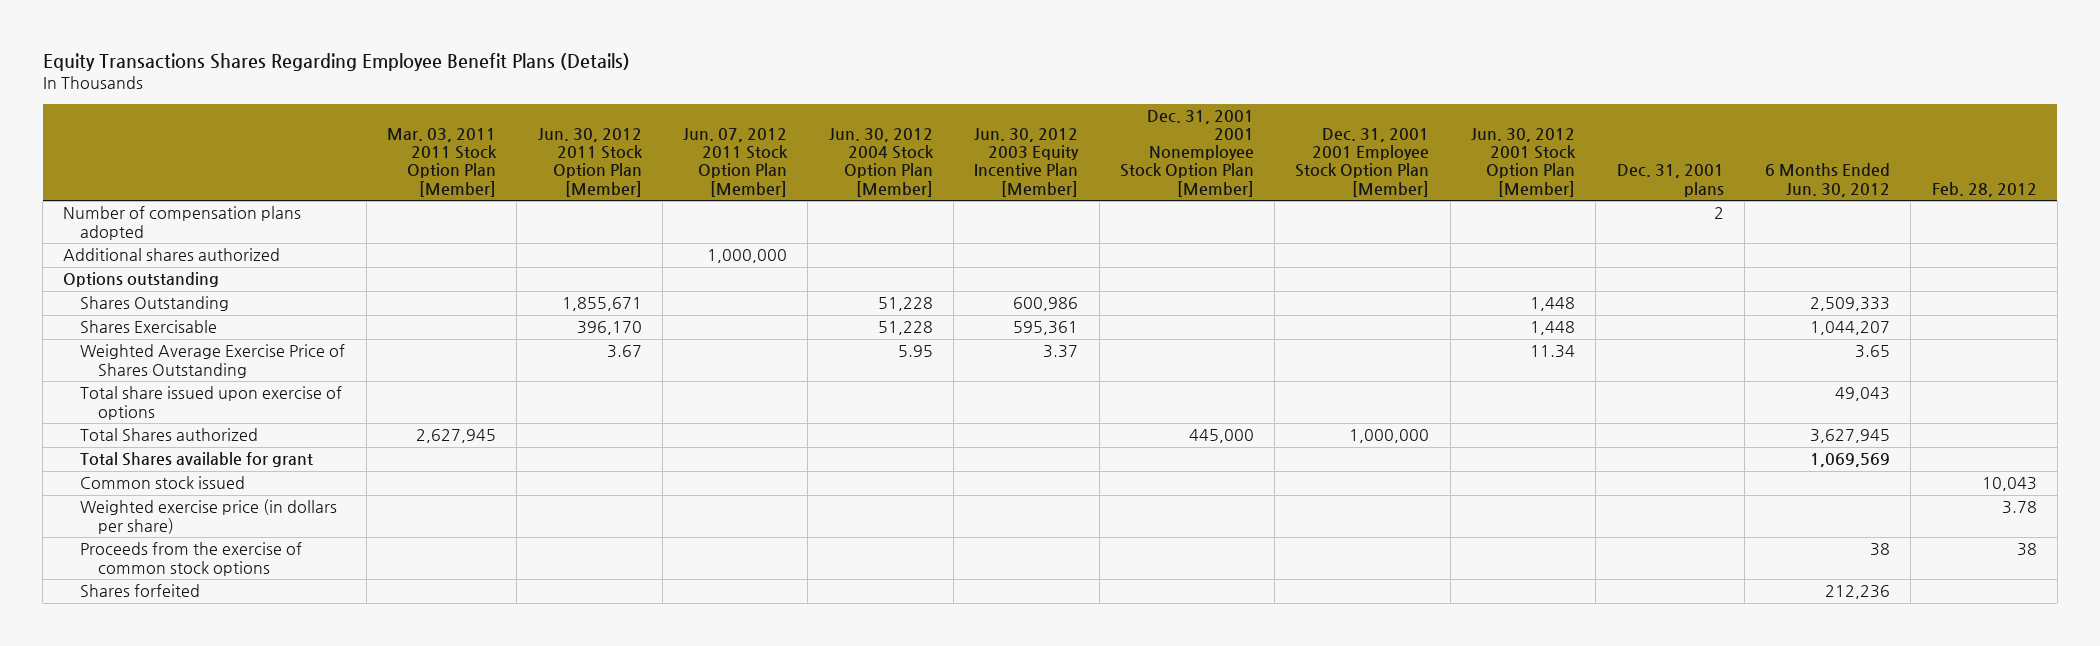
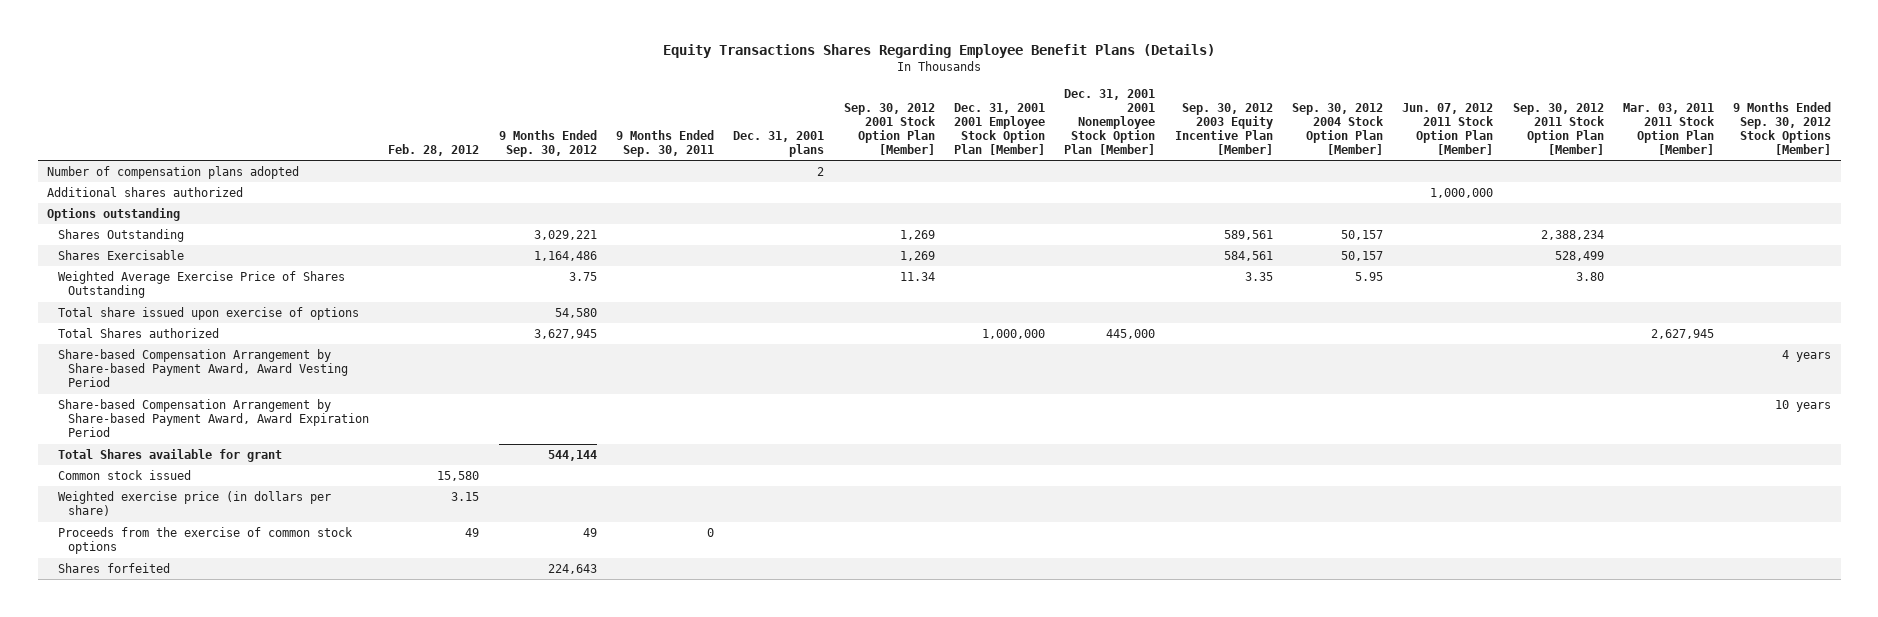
- | Mar. 03, 2011 2011 Stock Option Plan [Member] | Jun. 30, 2012 2011 Stock Option Plan [Member] | Jun. 07, 2012 2011 Stock Option Plan [Member] | Jun. 30, 2012 2004 Stock Option Plan [Member] | Jun. 30, 2012 2003 Equity Incentive Plan [Member] | Dec. 31, 2001 2001 Nonemployee Stock Option Plan [Member] | Dec. 31, 2001 2001 Employee Stock Option Plan [Member] | Jun. 30, 2012 2001 Stock Option Plan [Member] | Dec. 31, 2001 plans | 6 Months Ended Jun. 30, 2012 | Feb. 28, 2012
+ | Feb. 28, 2012 | 9 Months Ended Sep. 30, 2012 | 9 Months Ended Sep. 30, 2011 | Dec. 31, 2001 plans | Sep. 30, 2012 2001 Stock Option Plan [Member] | Dec. 31, 2001 2001 Employee Stock Option Plan [Member] | Dec. 31, 2001 2001 Nonemployee Stock Option Plan [Member] | Sep. 30, 2012 2003 Equity Incentive Plan [Member] | Sep. 30, 2012 2004 Stock Option Plan [Member] | Jun. 07, 2012 2011 Stock Option Plan [Member] | Sep. 30, 2012 2011 Stock Option Plan [Member] | Mar. 03, 2011 2011 Stock Option Plan [Member] | 9 Months Ended Sep. 30, 2012 Stock Options [Member]
+ Share-based Compensation Arrangement by Share-based Payment Award, Award Vesting Period | | | | | | | | | | | | | 4 years
+ Share-based Compensation Arrangement by Share-based Payment Award, Award Expiration Period | | | | | | | | | | | | | 10 years
- Common stock issued | | | | | | | | | | | 10,043
- Weighted exercise price (in dollars per share) | | | | | | | | | | | 3.78
- Proceeds from the exercise of common stock options | | | | | | | | | | 38 | 38
+ Common stock issued | 15,580 | | | | | | | | | | | |
+ Weighted exercise price (in dollars per share) | 3.15 | | | | | | | | | | | |
+ Proceeds from the exercise of common stock options | 49 | 49 | 0 | | | | | | | | | |

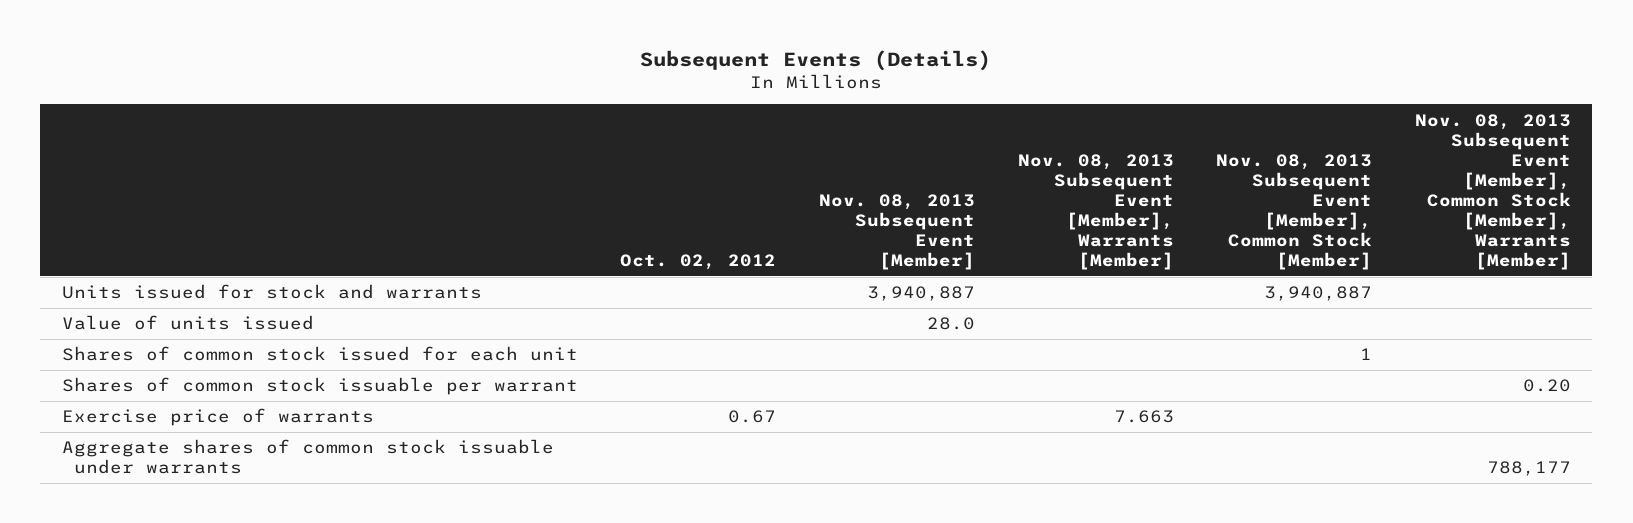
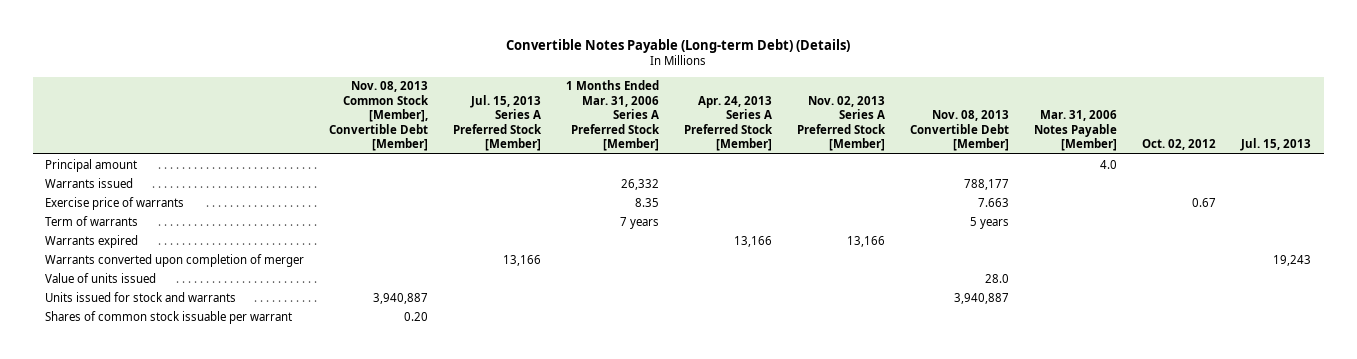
- Subsequent Events (Details)
+ Convertible Notes Payable (Long-term Debt) (Details)
- | Oct. 02, 2012 | Nov. 08, 2013 Subsequent Event [Member] | Nov. 08, 2013 Subsequent Event [Member], Warrants [Member] | Nov. 08, 2013 Subsequent Event [Member], Common Stock [Member] | Nov. 08, 2013 Subsequent Event [Member], Common Stock [Member], Warrants [Member]
+ | Nov. 08, 2013 Common Stock [Member], Convertible Debt [Member] | Jul. 15, 2013 Series A Preferred Stock [Member] | 1 Months Ended Mar. 31, 2006 Series A Preferred Stock [Member] | Apr. 24, 2013 Series A Preferred Stock [Member] | Nov. 02, 2013 Series A Preferred Stock [Member] | Nov. 08, 2013 Convertible Debt [Member] | Mar. 31, 2006 Notes Payable [Member] | Oct. 02, 2012 | Jul. 15, 2013
+ Principal amount | | | | | | | 4.0 | |
+ Warrants issued | | | 26,332 | | | 788,177 | | |
moved up: Exercise price of warrants | | | 8.35 | | | 7.663 | | 0.67 |
+ Term of warrants | | | 7 years | | | 5 years | | |
+ Warrants expired | | | | 13,166 | 13,166 | | | |
+ Warrants converted upon completion of merger | | 13,166 | | | | | | | 19,243
- Shares of common stock issued for each unit | | | | 1 |
moved down: Units issued for stock and warrants | 3,940,887 | | | | | 3,940,887 | | |
- Aggregate shares of common stock issuable under warrants | | | | | 788,177

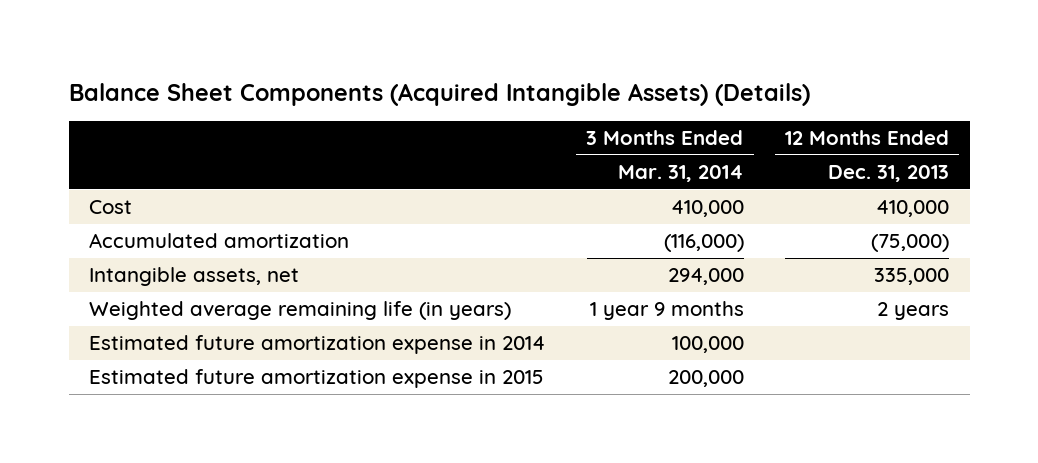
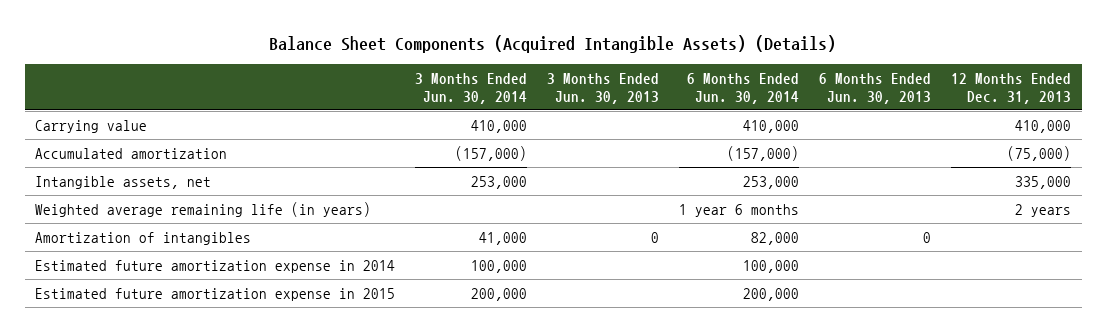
- | 3 Months Ended Mar. 31, 2014 | 12 Months Ended Dec. 31, 2013
+ | 3 Months Ended Jun. 30, 2014 | 3 Months Ended Jun. 30, 2013 | 6 Months Ended Jun. 30, 2014 | 6 Months Ended Jun. 30, 2013 | 12 Months Ended Dec. 31, 2013
- Cost | 410,000 | 410,000
+ Carrying value | 410,000 | | 410,000 | | 410,000
+ Amortization of intangibles | 41,000 | 0 | 82,000 | 0 |

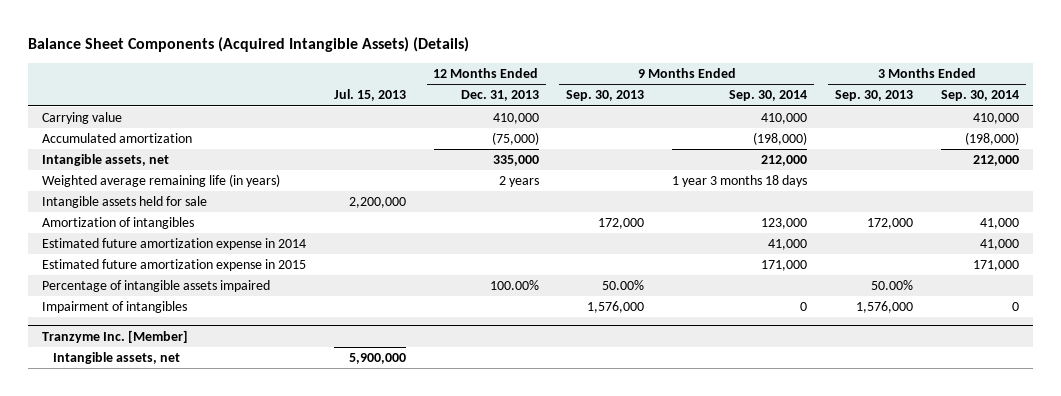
- | 3 Months Ended Jun. 30, 2014 | 3 Months Ended Jun. 30, 2013 | 6 Months Ended Jun. 30, 2014 | 6 Months Ended Jun. 30, 2013 | 12 Months Ended Dec. 31, 2013
+ | Jul. 15, 2013 | 12 Months Ended Dec. 31, 2013 | 9 Months Ended Sep. 30, 2013 | 9 Months Ended Sep. 30, 2014 | 3 Months Ended Sep. 30, 2013 | 3 Months Ended Sep. 30, 2014
+ Intangible assets held for sale | 2,200,000 | | | | |
+ Percentage of intangible assets impaired | | 100.00% | 50.00% | | 50.00% |
+ Impairment of intangibles | | | 1,576,000 | 0 | 1,576,000 | 0
+ Tranzyme Inc. [Member]
+ Intangible assets, net | 5,900,000 | | | | |

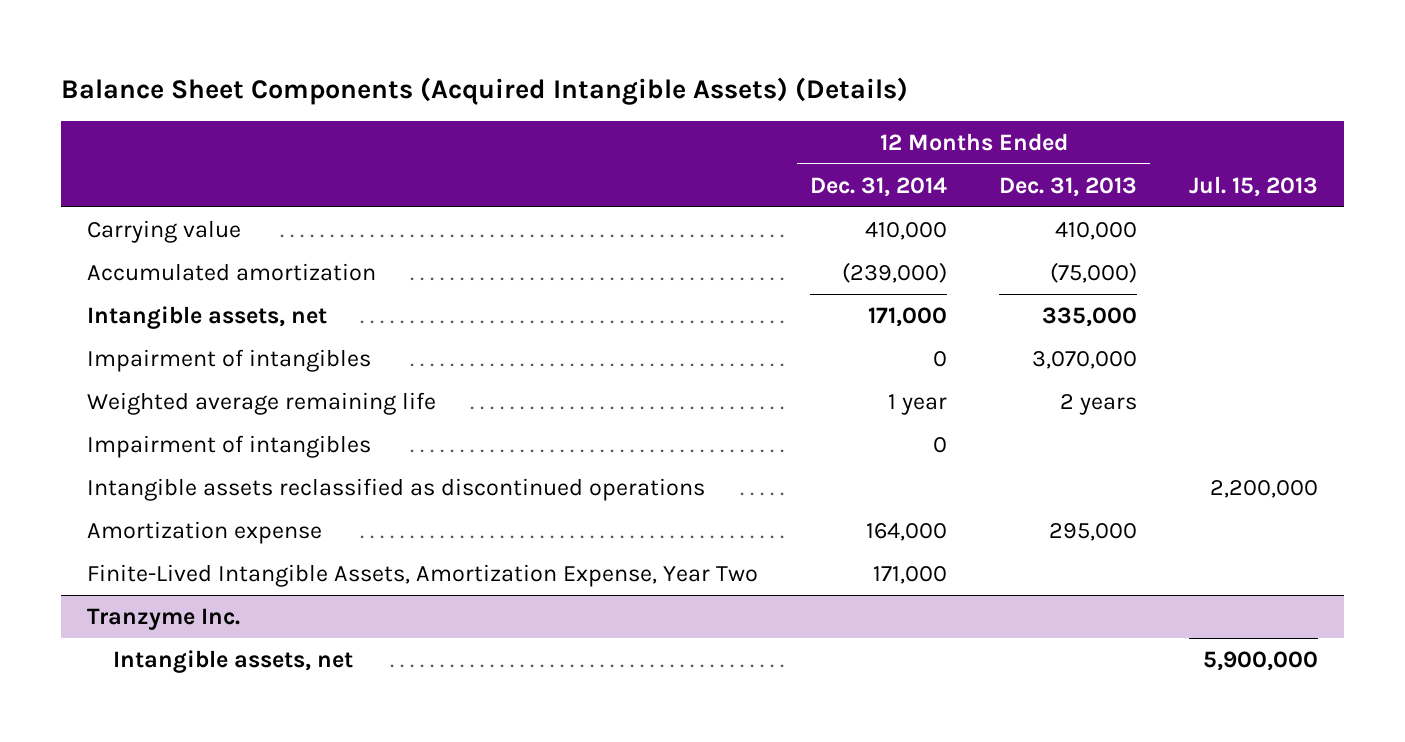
- | Jul. 15, 2013 | 12 Months Ended Dec. 31, 2013 | 9 Months Ended Sep. 30, 2013 | 9 Months Ended Sep. 30, 2014 | 3 Months Ended Sep. 30, 2013 | 3 Months Ended Sep. 30, 2014
+ | 12 Months Ended Dec. 31, 2014 | 12 Months Ended Dec. 31, 2013 | Jul. 15, 2013
- Weighted average remaining life (in years) | | 2 years | | 1 year 3 months 18 days | |
- Intangible assets held for sale | 2,200,000 | | | | |
- Amortization of intangibles | | | 172,000 | 123,000 | 172,000 | 41,000
- Estimated future amortization expense in 2014 | | | | 41,000 | | 41,000
- Estimated future amortization expense in 2015 | | | | 171,000 | | 171,000
- Percentage of intangible assets impaired | | 100.00% | 50.00% | | 50.00% |
+ Impairment of intangibles | 0 | 3,070,000 |
+ Weighted average remaining life | 1 year | 2 years |
- Tranzyme Inc. [Member]
+ Intangible assets reclassified as discontinued operations | | | 2,200,000
+ Amortization expense | 164,000 | 295,000 |
+ Finite-Lived Intangible Assets, Amortization Expense, Year Two | 171,000 | |
+ Tranzyme Inc.

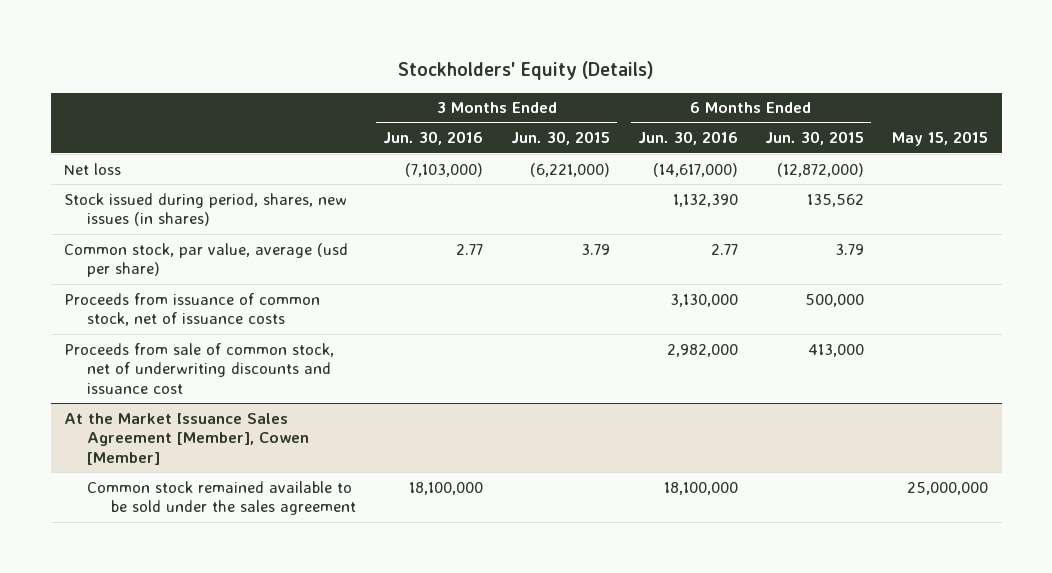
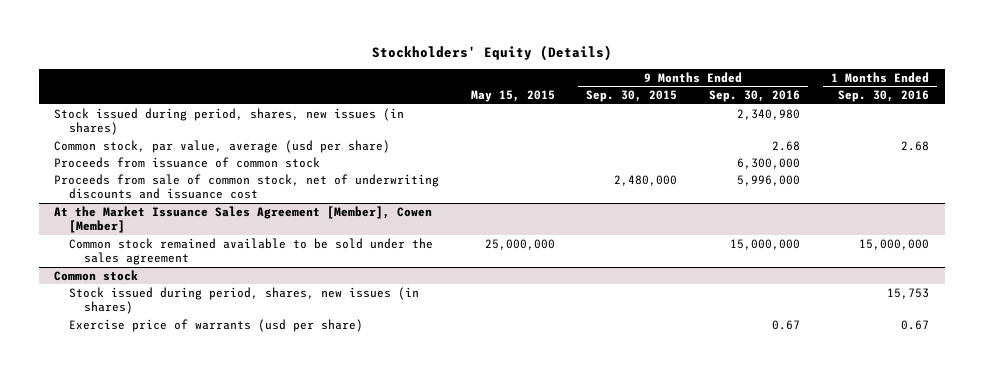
- | 3 Months Ended Jun. 30, 2016 | 3 Months Ended Jun. 30, 2015 | 6 Months Ended Jun. 30, 2016 | 6 Months Ended Jun. 30, 2015 | May 15, 2015
+ | May 15, 2015 | 9 Months Ended Sep. 30, 2015 | 9 Months Ended Sep. 30, 2016 | 1 Months Ended Sep. 30, 2016
- Net loss | (7,103,000) | (6,221,000) | (14,617,000) | (12,872,000) |
- Proceeds from issuance of common stock, net of issuance costs | | | 3,130,000 | 500,000 |
+ Proceeds from issuance of common stock | | | 6,300,000 |
+ Common stock
+ Stock issued during period, shares, new issues (in shares) | | | | 15,753
+ Exercise price of warrants (usd per share) | | | 0.67 | 0.67

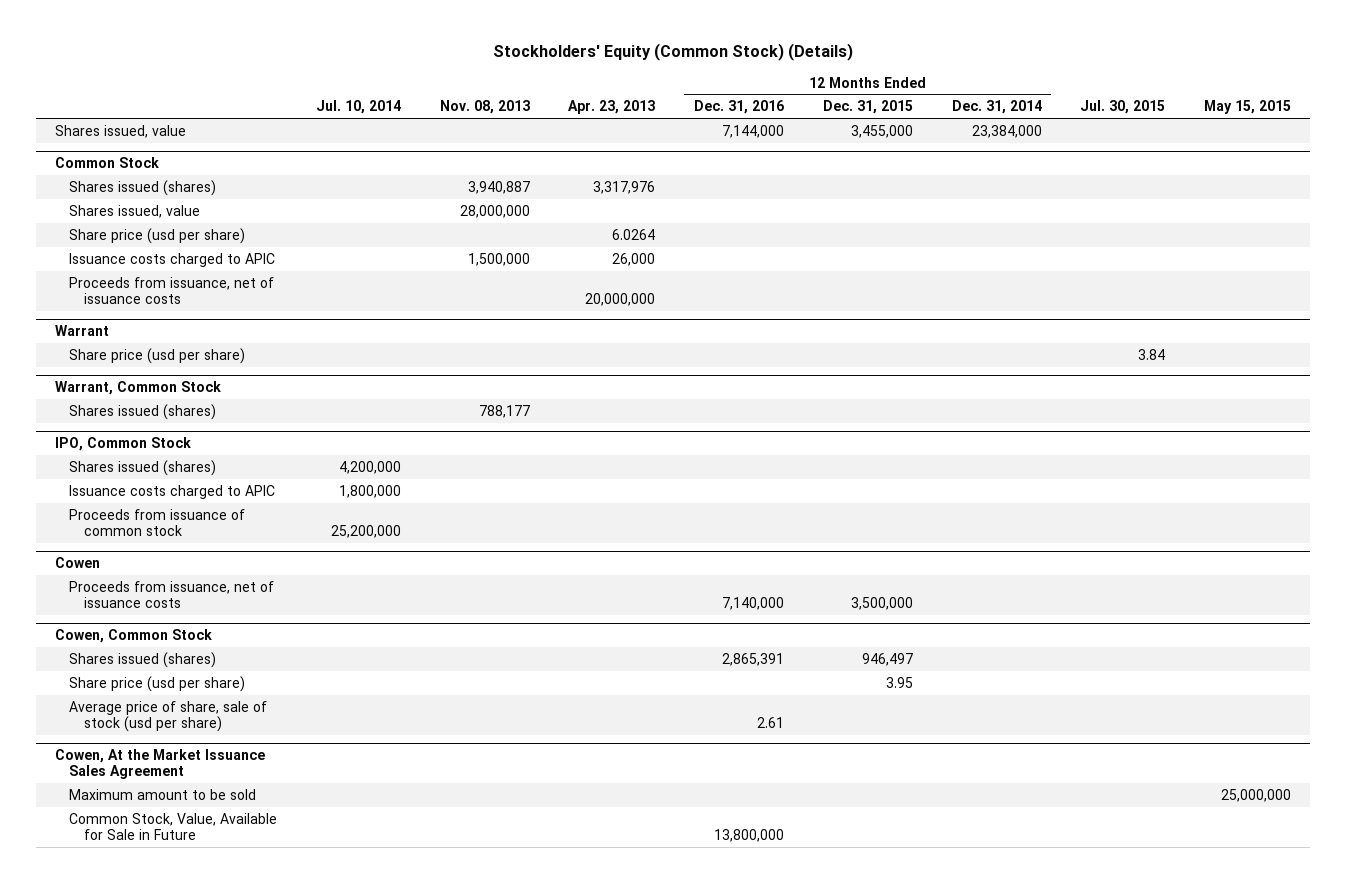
- Stockholders' Equity (Details)
+ Stockholders' Equity (Common Stock) (Details)
- | May 15, 2015 | 9 Months Ended Sep. 30, 2015 | 9 Months Ended Sep. 30, 2016 | 1 Months Ended Sep. 30, 2016
+ | Jul. 10, 2014 | Nov. 08, 2013 | Apr. 23, 2013 | 12 Months Ended Dec. 31, 2016 | 12 Months Ended Dec. 31, 2015 | 12 Months Ended Dec. 31, 2014 | Jul. 30, 2015 | May 15, 2015
- Stock issued during period, shares, new issues (in shares) | | | 2,340,980 |
- Common stock, par value, average (usd per share) | | | 2.68 | 2.68
- Proceeds from issuance of common stock | | | 6,300,000 |
- Proceeds from sale of common stock, net of underwriting discounts and issuance cost | | 2,480,000 | 5,996,000 |
- At the Market Issuance Sales Agreement [Member], Cowen [Member]
- Common stock remained available to be sold under the sales agreement | 25,000,000 | | 15,000,000 | 15,000,000
- Common stock
- Stock issued during period, shares, new issues (in shares) | | | | 15,753
- Exercise price of warrants (usd per share) | | | 0.67 | 0.67
+ Shares issued, value | | | | 7,144,000 | 3,455,000 | 23,384,000 | |
+ Common Stock
+ Shares issued (shares) | | 3,940,887 | 3,317,976 | | | | |
+ Shares issued, value | | 28,000,000 | | | | | |
+ Share price (usd per share) | | | 6.0264 | | | | |
+ Issuance costs charged to APIC | | 1,500,000 | 26,000 | | | | |
+ Proceeds from issuance, net of issuance costs | | | 20,000,000 | | | | |
+ Warrant
+ Share price (usd per share) | | | | | | | 3.84 |
+ Warrant, Common Stock
+ Shares issued (shares) | | 788,177 | | | | | |
+ IPO, Common Stock
+ Shares issued (shares) | 4,200,000 | | | | | | |
+ Issuance costs charged to APIC | 1,800,000 | | | | | | |
+ Proceeds from issuance of common stock | 25,200,000 | | | | | | |
+ Cowen
+ Proceeds from issuance, net of issuance costs | | | | 7,140,000 | 3,500,000 | | |
+ Cowen, Common Stock
+ Shares issued (shares) | | | | 2,865,391 | 946,497 | | |
+ Share price (usd per share) | | | | | 3.95 | | |
+ Average price of share, sale of stock (usd per share) | | | | 2.61 | | | |
+ Cowen, At the Market Issuance Sales Agreement
+ Maximum amount to be sold | | | | | | | | 25,000,000
+ Common Stock, Value, Available for Sale in Future | | | | 13,800,000 | | | |

